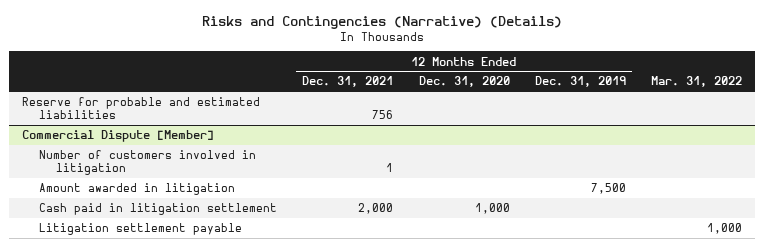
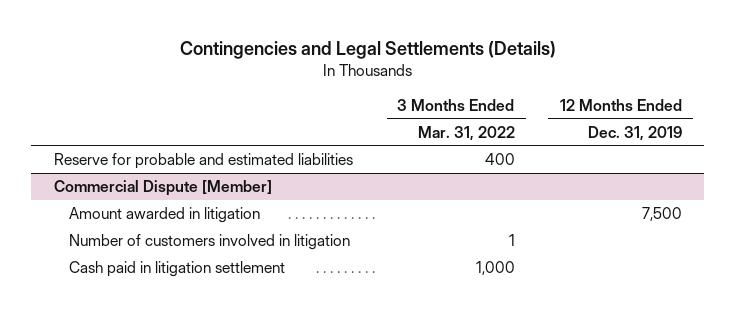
- Risks and Contingencies (Narrative) (Details)
+ Contingencies and Legal Settlements (Details)
- | 12 Months Ended Dec. 31, 2021 | 12 Months Ended Dec. 31, 2020 | 12 Months Ended Dec. 31, 2019 | Mar. 31, 2022
+ | 3 Months Ended Mar. 31, 2022 | 12 Months Ended Dec. 31, 2019
@ Commercial Dispute [Member]
moved down: Number of customers involved in litigation | 1 |
- Litigation settlement payable | | | | 1,000

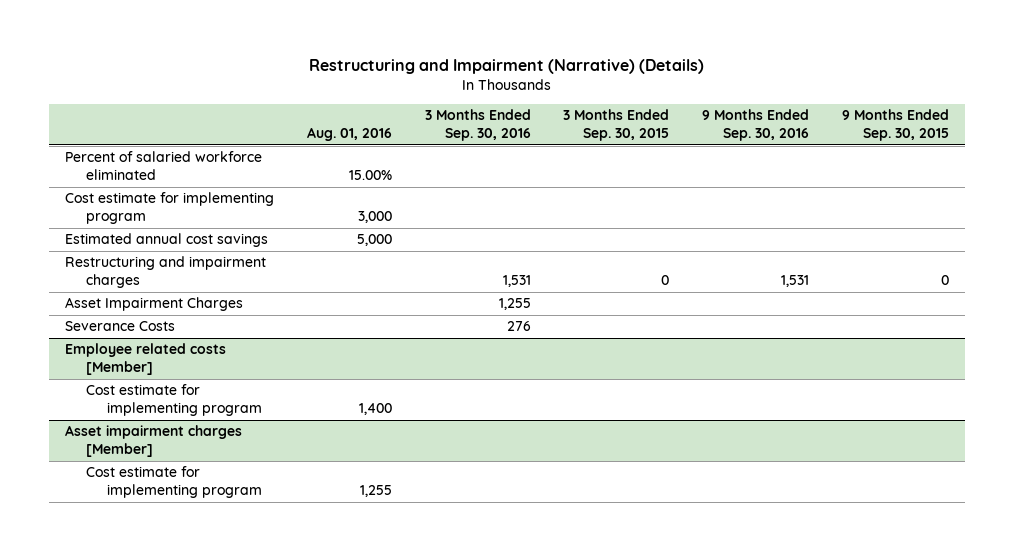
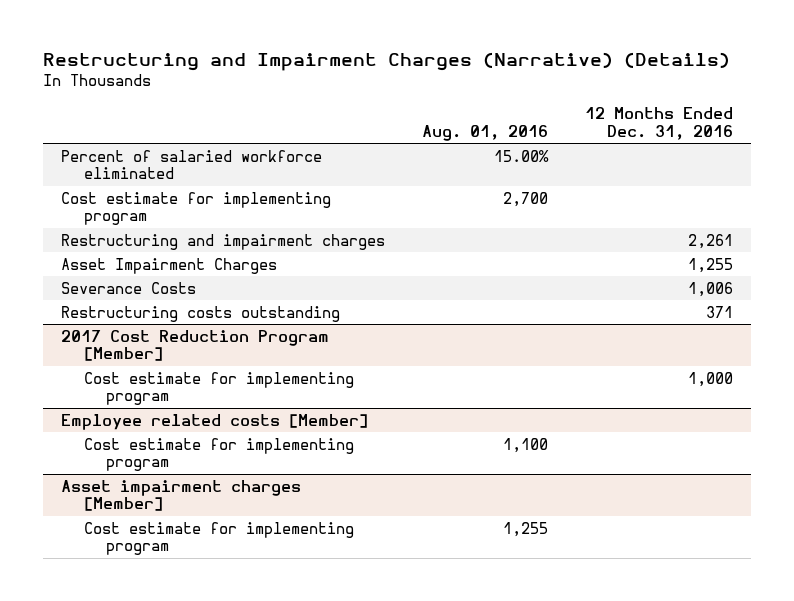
- Restructuring and Impairment (Narrative) (Details)
+ Restructuring and Impairment Charges (Narrative) (Details)
- | Aug. 01, 2016 | 3 Months Ended Sep. 30, 2016 | 3 Months Ended Sep. 30, 2015 | 9 Months Ended Sep. 30, 2016 | 9 Months Ended Sep. 30, 2015
+ | Aug. 01, 2016 | 12 Months Ended Dec. 31, 2016
- Cost estimate for implementing program | 3,000 | | | |
- Estimated annual cost savings | 5,000 | | | |
+ Cost estimate for implementing program | 2,700 |
+ Restructuring costs outstanding | | 371
+ 2017 Cost Reduction Program [Member]
+ Cost estimate for implementing program | | 1,000
@ Employee related costs [Member]
- Cost estimate for implementing program | 1,400 | | | |
+ Cost estimate for implementing program | 1,100 |

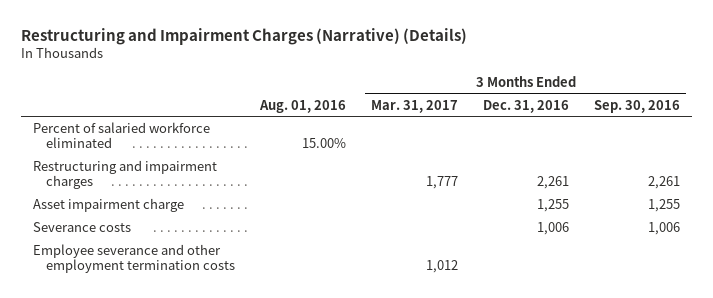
- | Aug. 01, 2016 | 12 Months Ended Dec. 31, 2016
+ | Aug. 01, 2016 | 3 Months Ended Mar. 31, 2017 | 3 Months Ended Dec. 31, 2016 | 3 Months Ended Sep. 30, 2016
- Cost estimate for implementing program | 2,700 |
- Asset Impairment Charges | | 1,255
- Severance Costs | | 1,006
- Restructuring costs outstanding | | 371
- 2017 Cost Reduction Program [Member]
- Cost estimate for implementing program | | 1,000
- Employee related costs [Member]
- Cost estimate for implementing program | 1,100 |
- Asset impairment charges [Member]
- Cost estimate for implementing program | 1,255 |
+ Asset impairment charge | | | 1,255 | 1,255
+ Severance costs | | | 1,006 | 1,006
+ Employee severance and other employment termination costs | | 1,012 | |

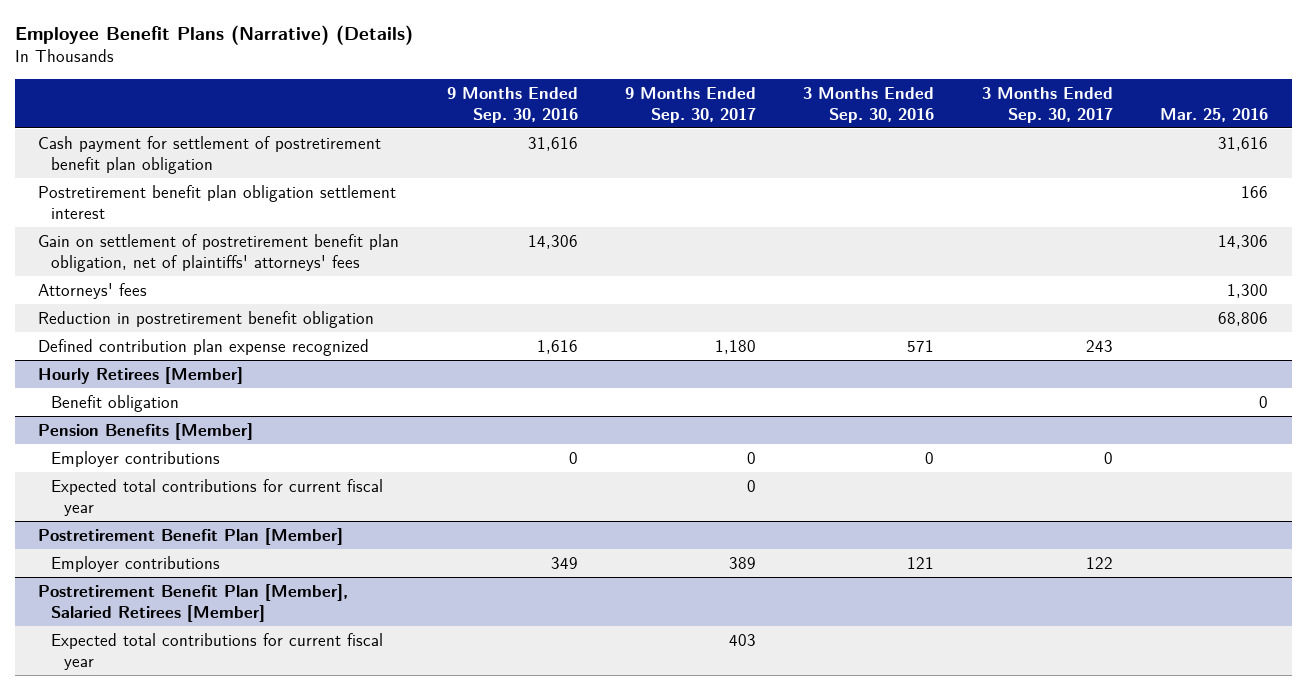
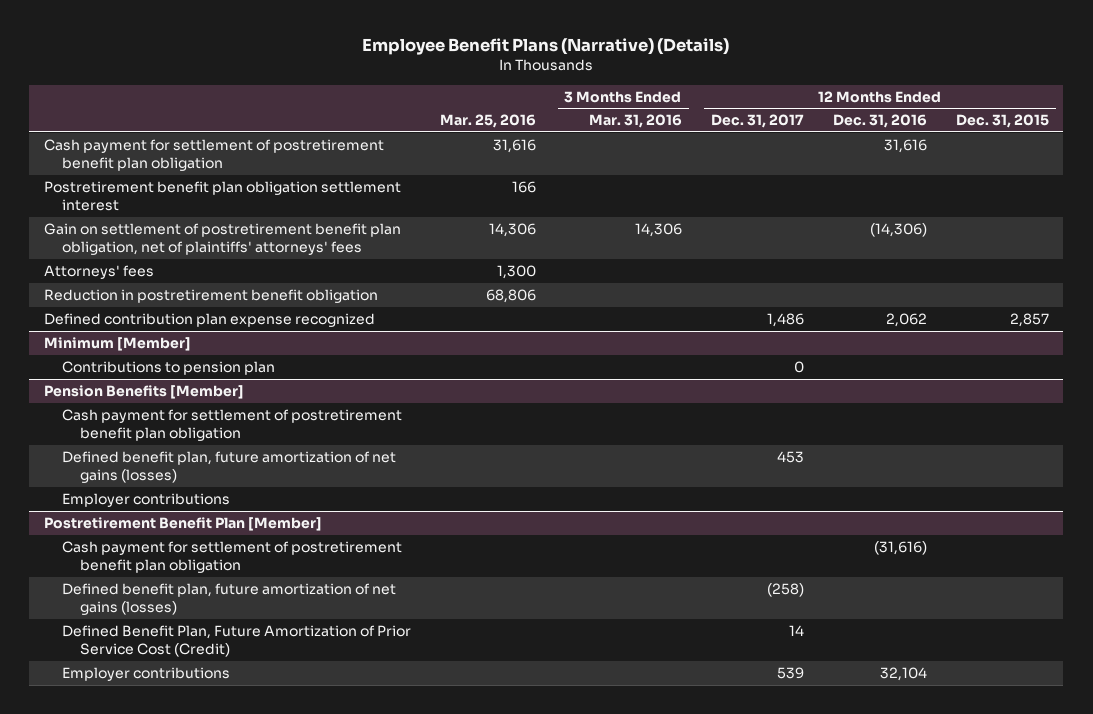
- | 9 Months Ended Sep. 30, 2016 | 9 Months Ended Sep. 30, 2017 | 3 Months Ended Sep. 30, 2016 | 3 Months Ended Sep. 30, 2017 | Mar. 25, 2016
+ | Mar. 25, 2016 | 3 Months Ended Mar. 31, 2016 | 12 Months Ended Dec. 31, 2017 | 12 Months Ended Dec. 31, 2016 | 12 Months Ended Dec. 31, 2015
- Hourly Retirees [Member]
- Benefit obligation | | | | | 0
+ Minimum [Member]
+ Contributions to pension plan | | | 0 | |
@ Pension Benefits [Member]
+ Cash payment for settlement of postretirement benefit plan obligation
+ Defined benefit plan, future amortization of net gains (losses) | | | 453 | |
- Expected total contributions for current fiscal year | | 0 | | |
@ Postretirement Benefit Plan [Member]
+ Cash payment for settlement of postretirement benefit plan obligation | | | | (31,616) |
+ Defined benefit plan, future amortization of net gains (losses) | | | (258) | |
+ Defined Benefit Plan, Future Amortization of Prior Service Cost (Credit) | | | 14 | |
- Postretirement Benefit Plan [Member], Salaried Retirees [Member]
- Expected total contributions for current fiscal year | | 403 | | |

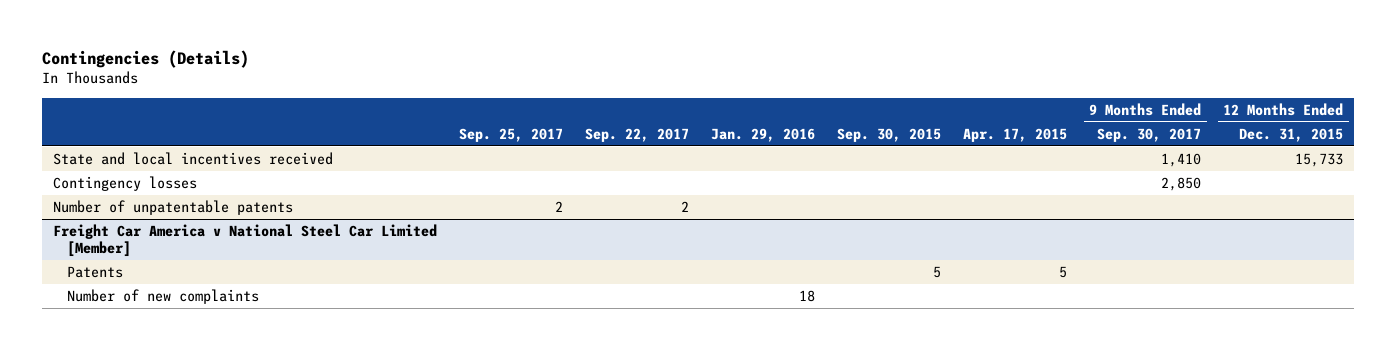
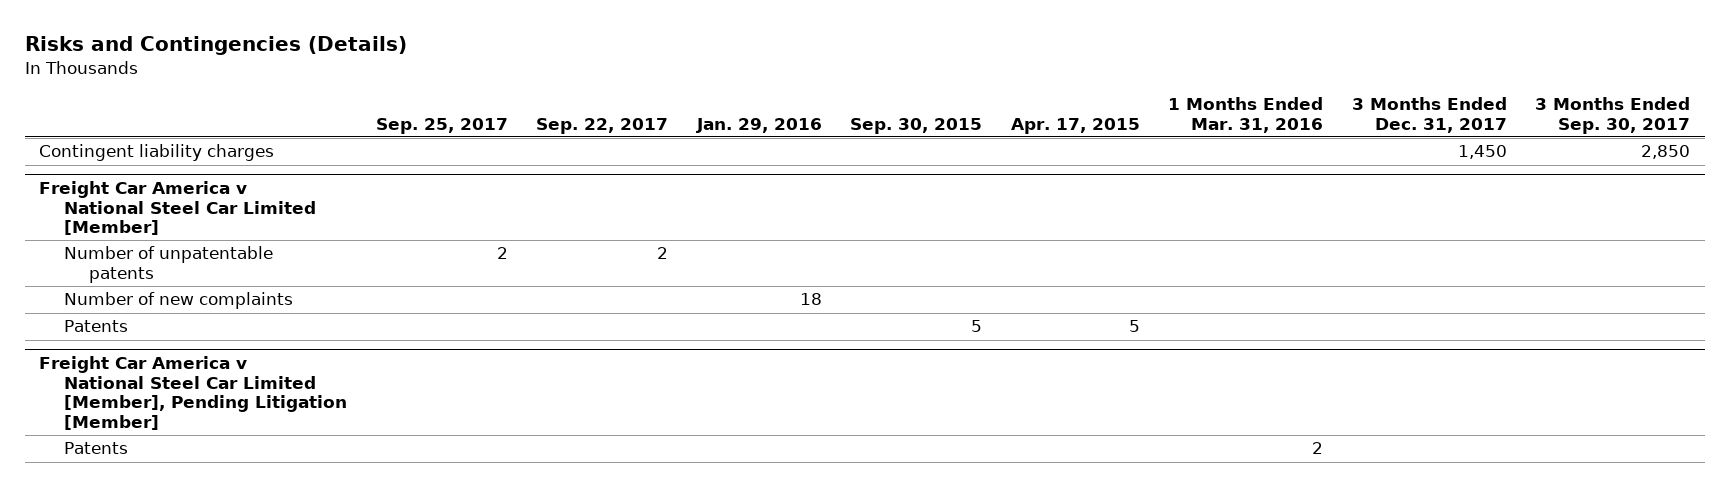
- Contingencies (Details)
+ Risks and Contingencies (Details)
- | Sep. 25, 2017 | Sep. 22, 2017 | Jan. 29, 2016 | Sep. 30, 2015 | Apr. 17, 2015 | 9 Months Ended Sep. 30, 2017 | 12 Months Ended Dec. 31, 2015
+ | Sep. 25, 2017 | Sep. 22, 2017 | Jan. 29, 2016 | Sep. 30, 2015 | Apr. 17, 2015 | 1 Months Ended Mar. 31, 2016 | 3 Months Ended Dec. 31, 2017 | 3 Months Ended Sep. 30, 2017
- State and local incentives received | | | | | | 1,410 | 15,733
- Contingency losses | | | | | | 2,850 |
- Number of unpatentable patents | 2 | 2 | | | | |
+ Contingent liability charges | | | | | | | 1,450 | 2,850
@ Freight Car America v National Steel Car Limited [Member]
+ Number of unpatentable patents | 2 | 2 | | | | | |
moved down: Patents | | | | 5 | 5 | | |
+ Freight Car America v National Steel Car Limited [Member], Pending Litigation [Member]
+ Patents | | | | | | 2 | |

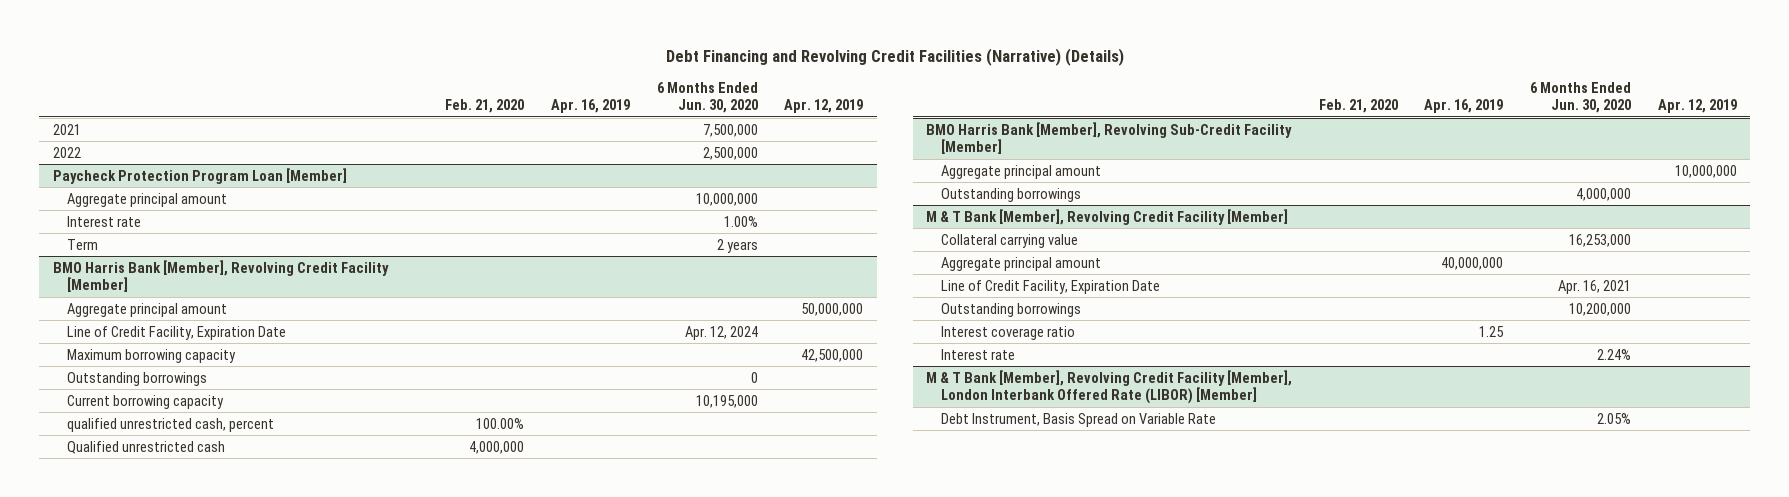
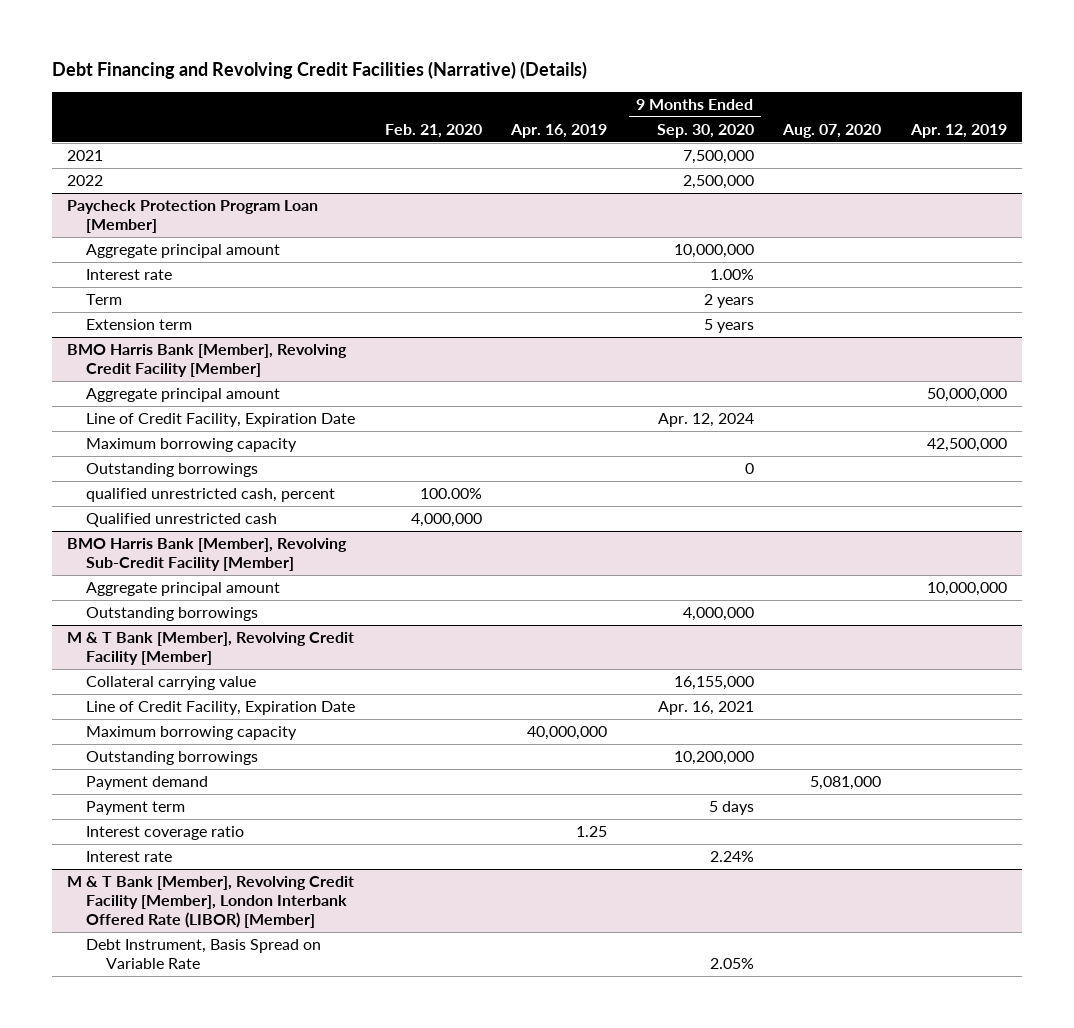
- | Feb. 21, 2020 | Apr. 16, 2019 | 6 Months Ended Jun. 30, 2020 | Apr. 12, 2019
+ | Feb. 21, 2020 | Apr. 16, 2019 | 9 Months Ended Sep. 30, 2020 | Aug. 07, 2020 | Apr. 12, 2019
@ Paycheck Protection Program Loan [Member]
+ Extension term | | | 5 years | |
@ BMO Harris Bank [Member], Revolving Credit Facility [Member]
- Current borrowing capacity | | | 10,195,000 |
@ M & T Bank [Member], Revolving Credit Facility [Member]
- Aggregate principal amount | | 40,000,000 | |
+ Maximum borrowing capacity | | 40,000,000 | | |
+ Payment demand | | | | 5,081,000 |
+ Payment term | | | 5 days | |

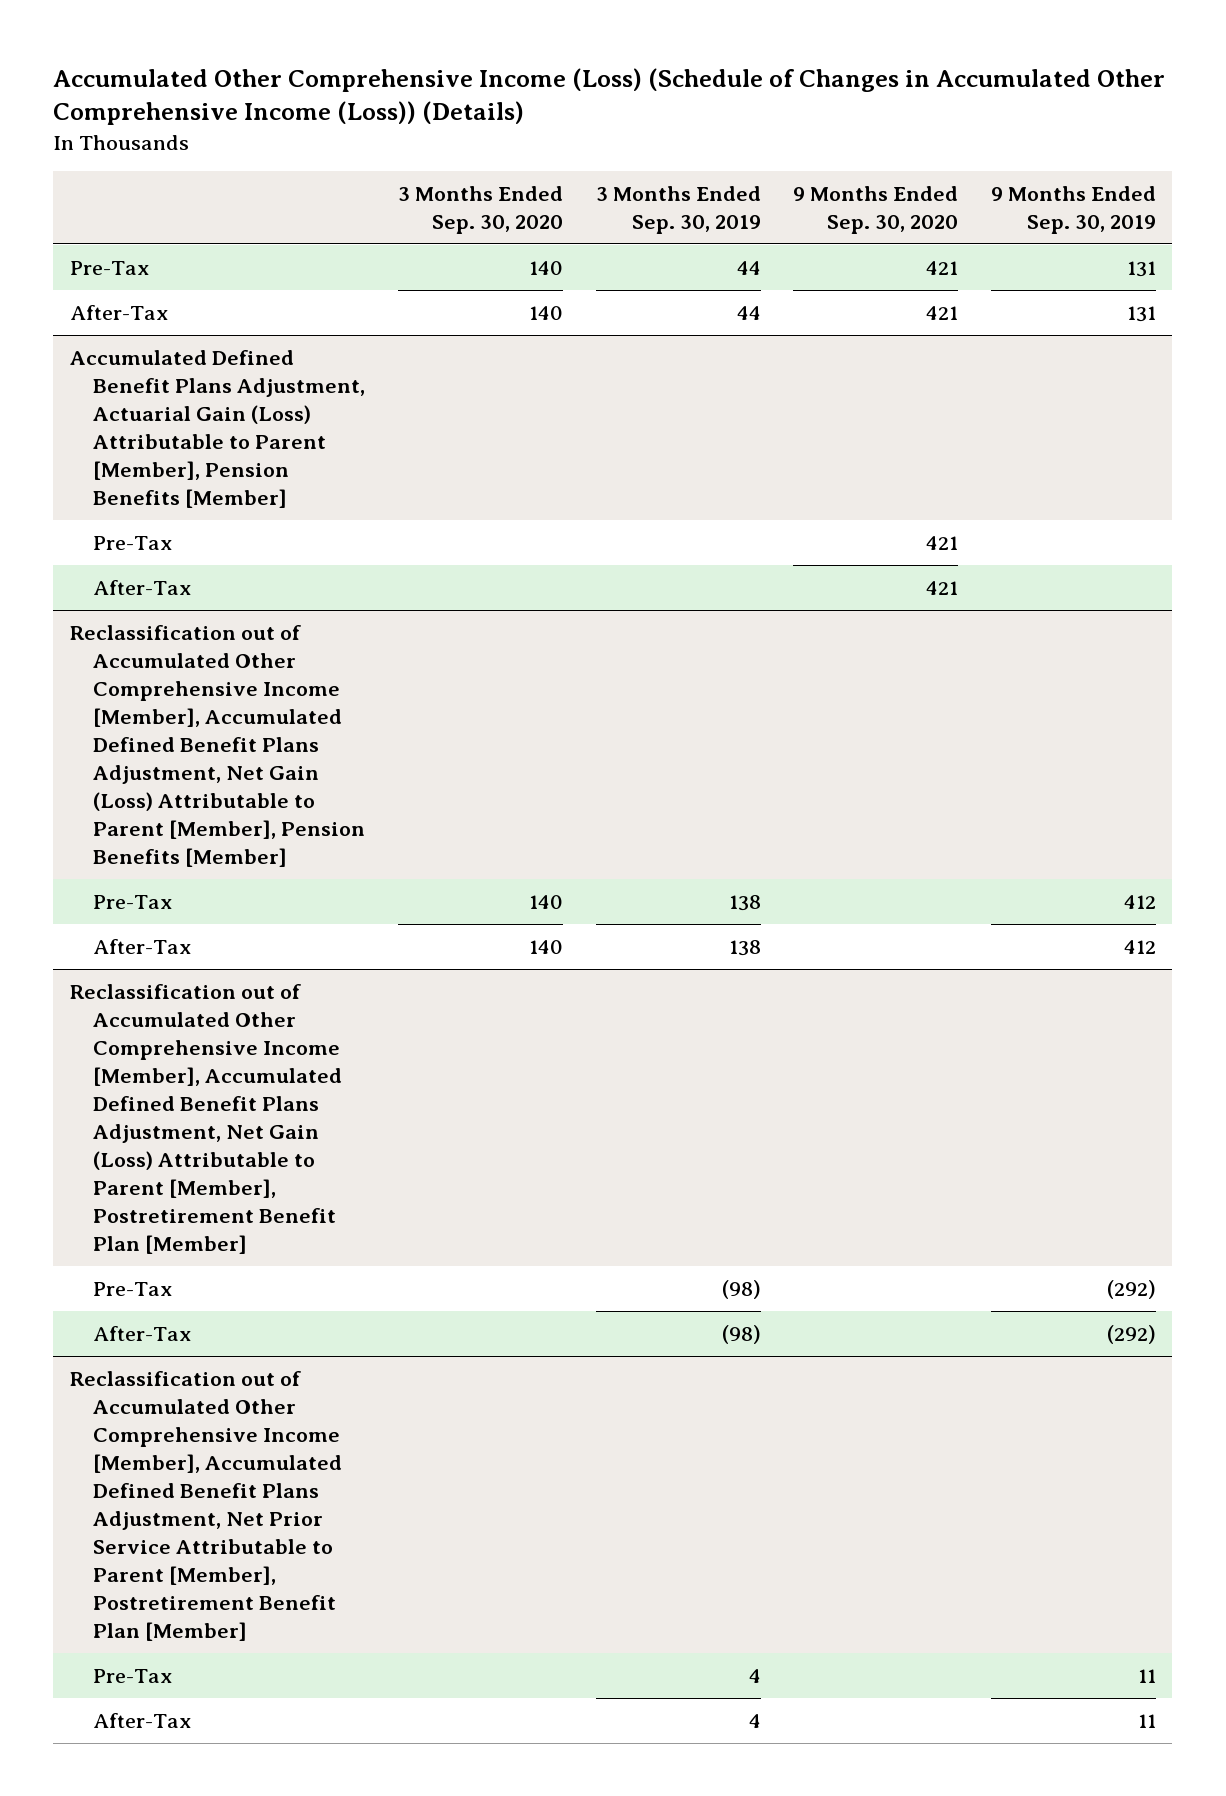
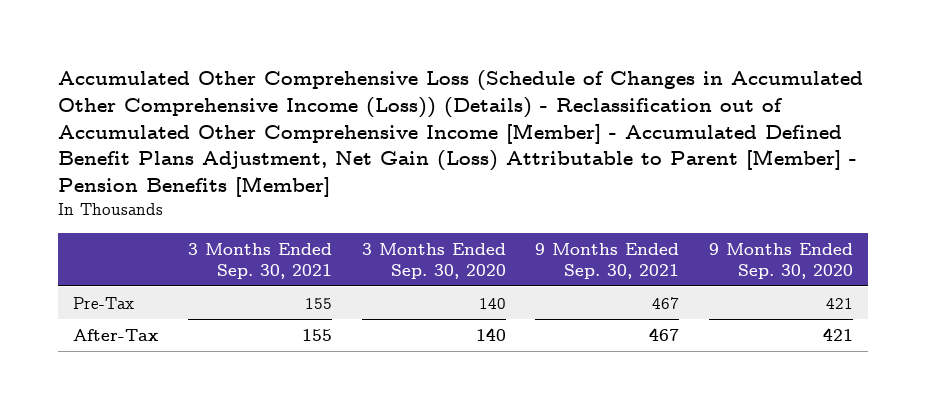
- Accumulated Other Comprehensive Income (Loss) (Schedule of Changes in Accumulated Other Comprehensive Income (Loss)) (Details)
+ Accumulated Other Comprehensive Loss (Schedule of Changes in Accumulated Other Comprehensive Income (Loss)) (Details) - Reclassification out of Accumulated Other Comprehensive Income [Member] - Accumulated Defined Benefit Plans Adjustment, Net Gain (Loss) Attributable to Parent [Member] - Pension Benefits [Member]
- | 3 Months Ended Sep. 30, 2020 | 3 Months Ended Sep. 30, 2019 | 9 Months Ended Sep. 30, 2020 | 9 Months Ended Sep. 30, 2019
+ | 3 Months Ended Sep. 30, 2021 | 3 Months Ended Sep. 30, 2020 | 9 Months Ended Sep. 30, 2021 | 9 Months Ended Sep. 30, 2020
- Accumulated Defined Benefit Plans Adjustment, Actuarial Gain (Loss) Attributable to Parent [Member], Pension Benefits [Member]
- Pre-Tax | | | 421 |
- After-Tax | | | 421 |
- Reclassification out of Accumulated Other Comprehensive Income [Member], Accumulated Defined Benefit Plans Adjustment, Net Gain (Loss) Attributable to Parent [Member], Pension Benefits [Member]
- Pre-Tax | 140 | 138 | | 412
- After-Tax | 140 | 138 | | 412
- Reclassification out of Accumulated Other Comprehensive Income [Member], Accumulated Defined Benefit Plans Adjustment, Net Gain (Loss) Attributable to Parent [Member], Postretirement Benefit Plan [Member]
- Pre-Tax | | (98) | | (292)
- After-Tax | | (98) | | (292)
- Reclassification out of Accumulated Other Comprehensive Income [Member], Accumulated Defined Benefit Plans Adjustment, Net Prior Service Attributable to Parent [Member], Postretirement Benefit Plan [Member]
- Pre-Tax | | 4 | | 11
- After-Tax | | 4 | | 11

